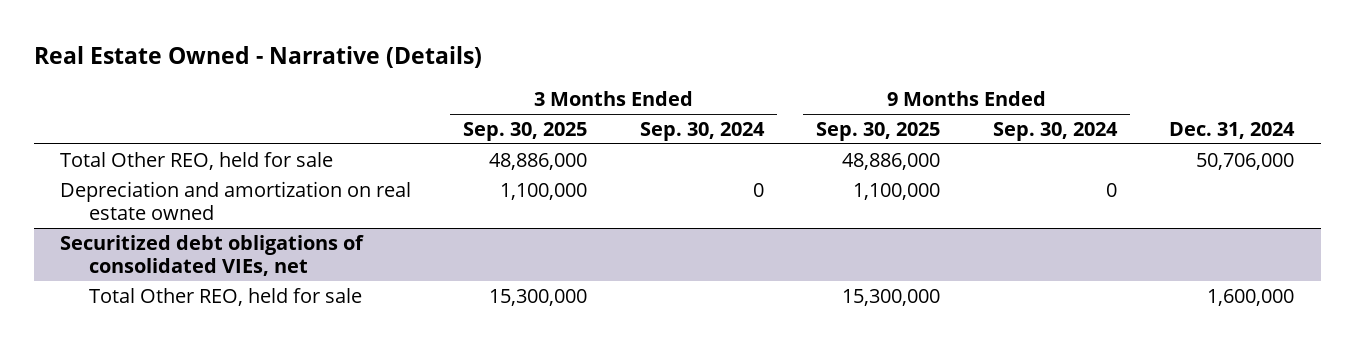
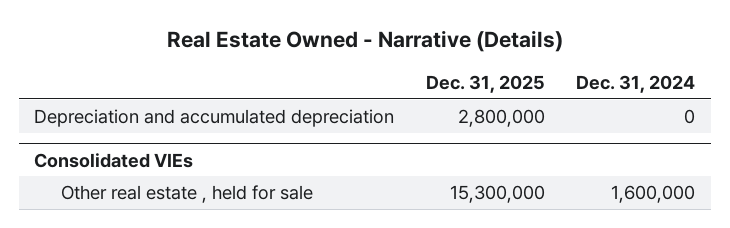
- | 3 Months Ended Sep. 30, 2025 | 3 Months Ended Sep. 30, 2024 | 9 Months Ended Sep. 30, 2025 | 9 Months Ended Sep. 30, 2024 | Dec. 31, 2024
+ | Dec. 31, 2025 | Dec. 31, 2024
- Total Other REO, held for sale | 48,886,000 | | 48,886,000 | | 50,706,000
- Depreciation and amortization on real estate owned | 1,100,000 | 0 | 1,100,000 | 0 |
- Securitized debt obligations of consolidated VIEs, net
- Total Other REO, held for sale | 15,300,000 | | 15,300,000 | | 1,600,000
+ Depreciation and accumulated depreciation | 2,800,000 | 0
+ Consolidated VIEs
+ Other real estate , held for sale | 15,300,000 | 1,600,000

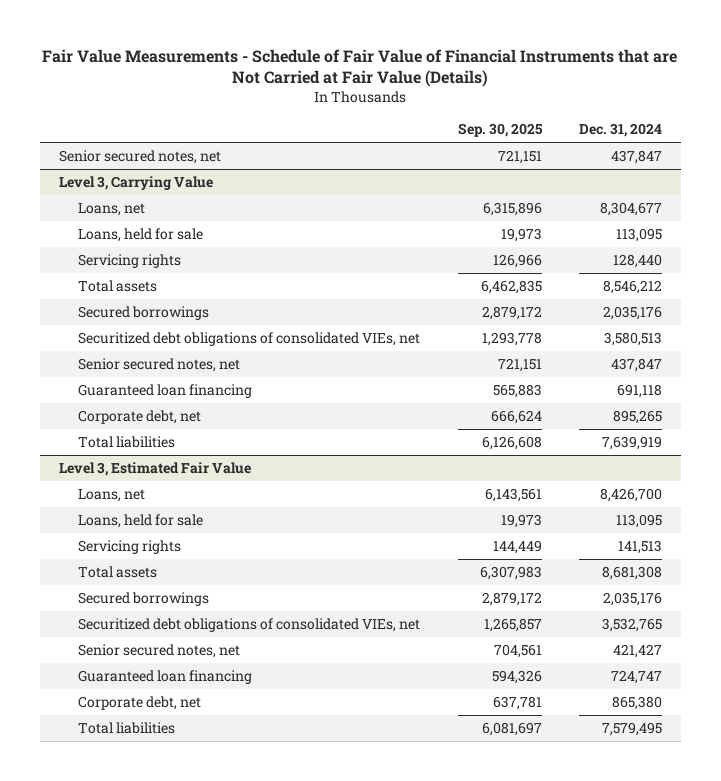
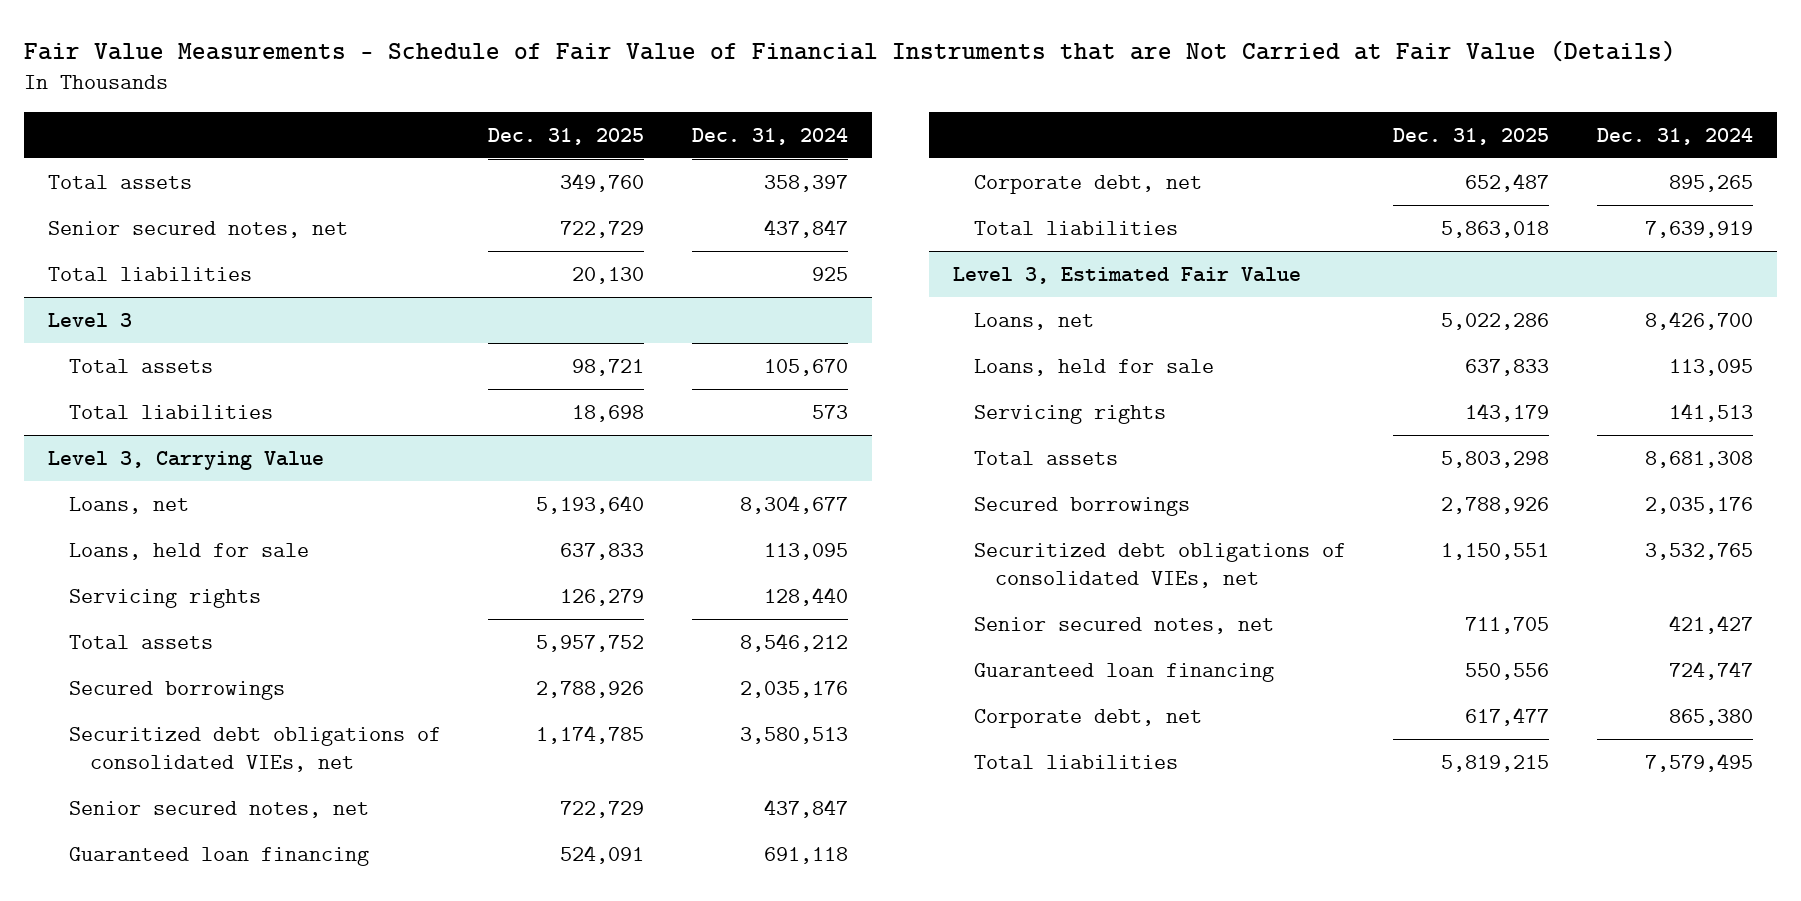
- | Sep. 30, 2025 | Dec. 31, 2024
+ | Dec. 31, 2025 | Dec. 31, 2024
+ Total assets | 349,760 | 358,397
+ Total liabilities | 20,130 | 925
+ Level 3
+ Total assets | 98,721 | 105,670
+ Total liabilities | 18,698 | 573

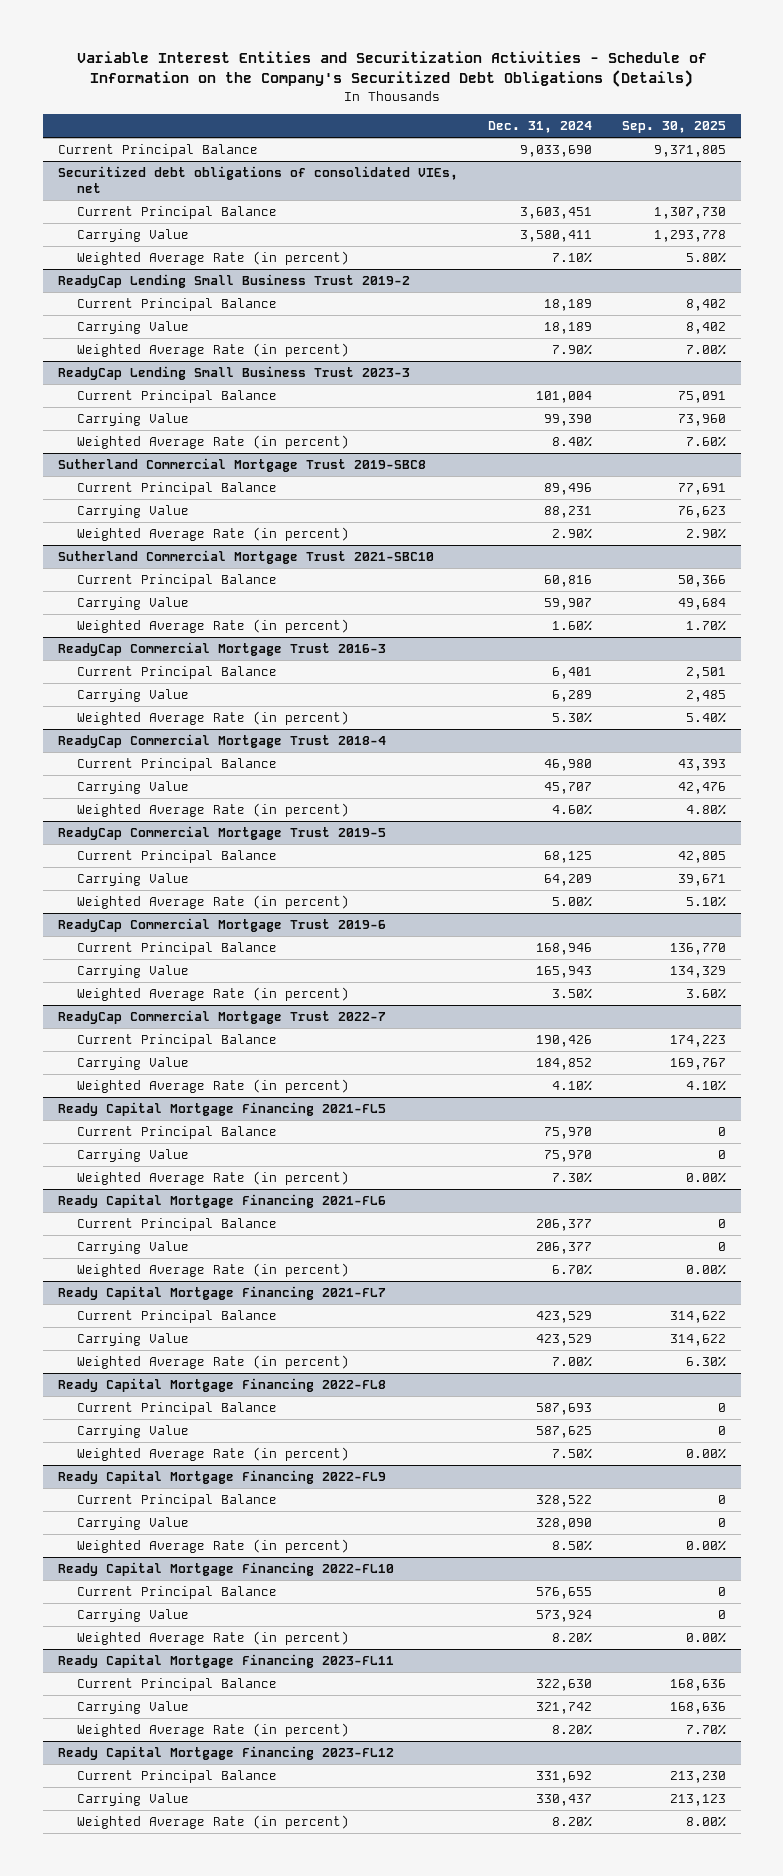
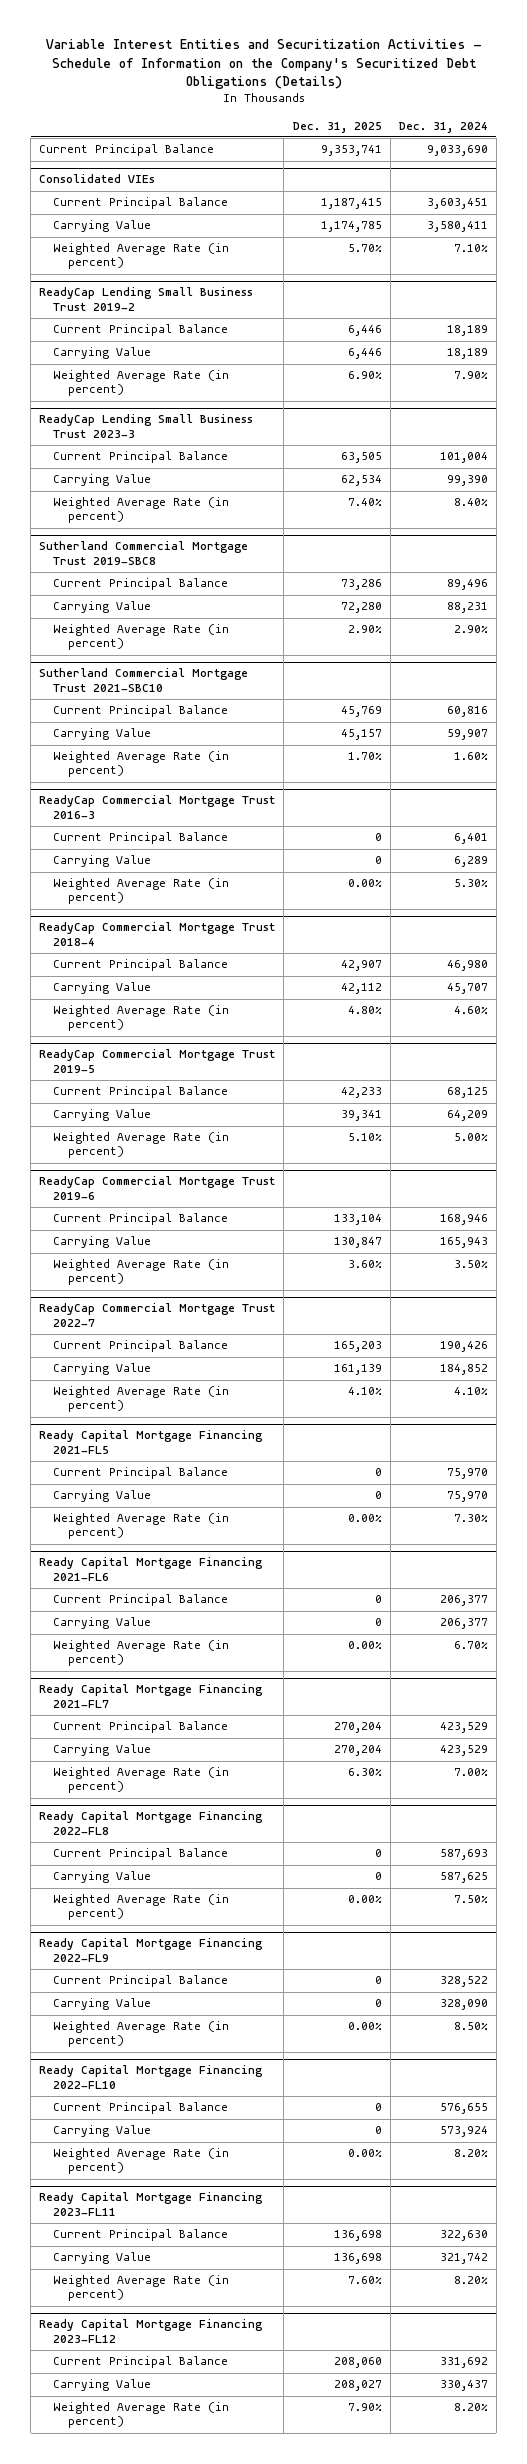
- | Dec. 31, 2024 | Sep. 30, 2025
+ | Dec. 31, 2025 | Dec. 31, 2024
- Securitized debt obligations of consolidated VIEs, net
+ Consolidated VIEs

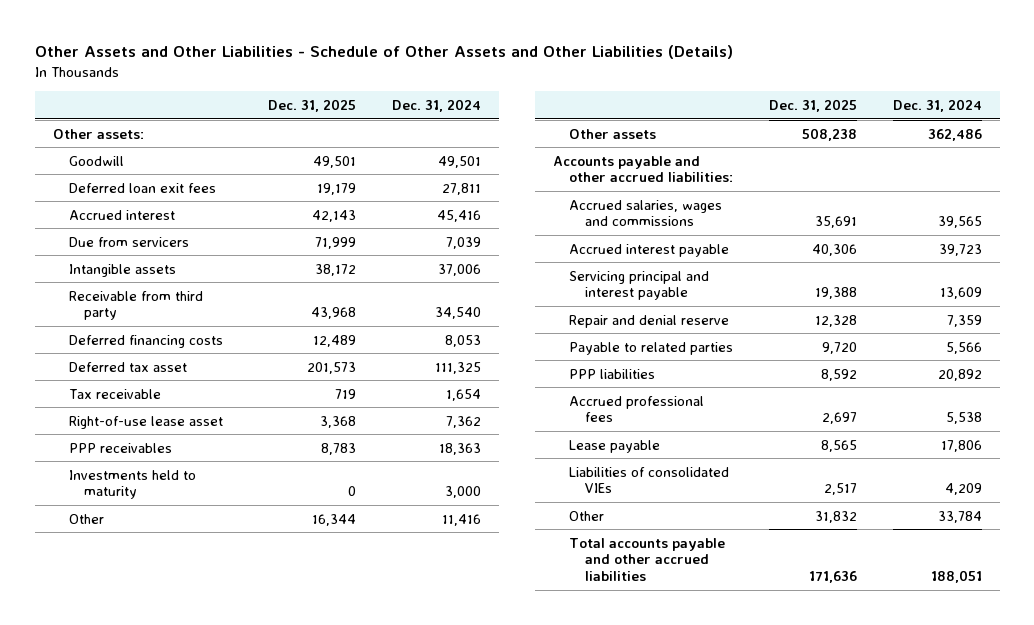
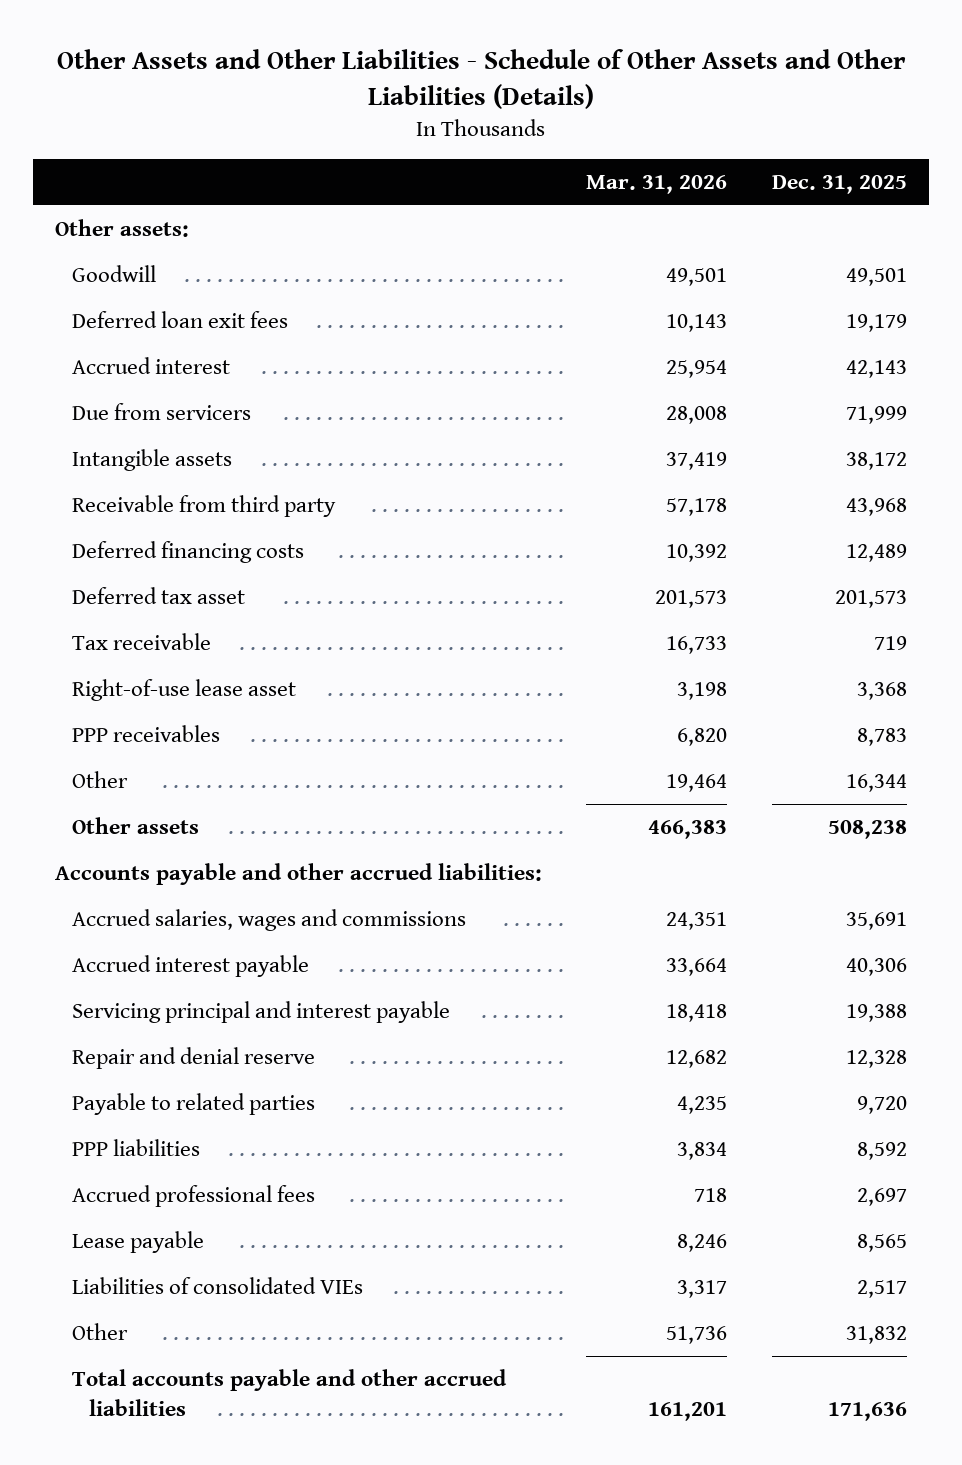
- | Dec. 31, 2025 | Dec. 31, 2024
+ | Mar. 31, 2026 | Dec. 31, 2025
- Investments held to maturity | 0 | 3,000

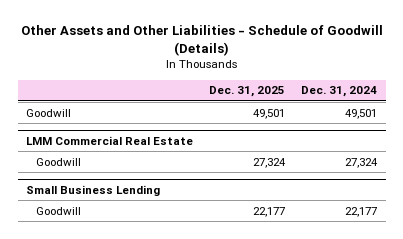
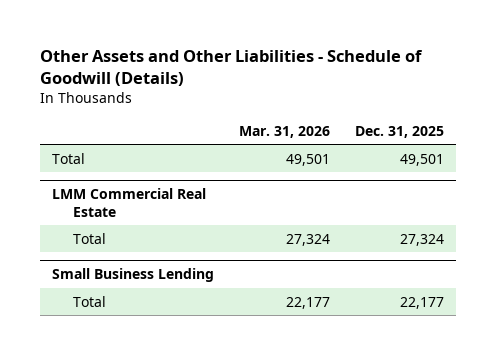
- | Dec. 31, 2025 | Dec. 31, 2024
+ | Mar. 31, 2026 | Dec. 31, 2025
- Goodwill | 49,501 | 49,501
+ Total | 49,501 | 49,501
@ LMM Commercial Real Estate
- Goodwill | 27,324 | 27,324
+ Total | 27,324 | 27,324
@ Small Business Lending
- Goodwill | 22,177 | 22,177
+ Total | 22,177 | 22,177

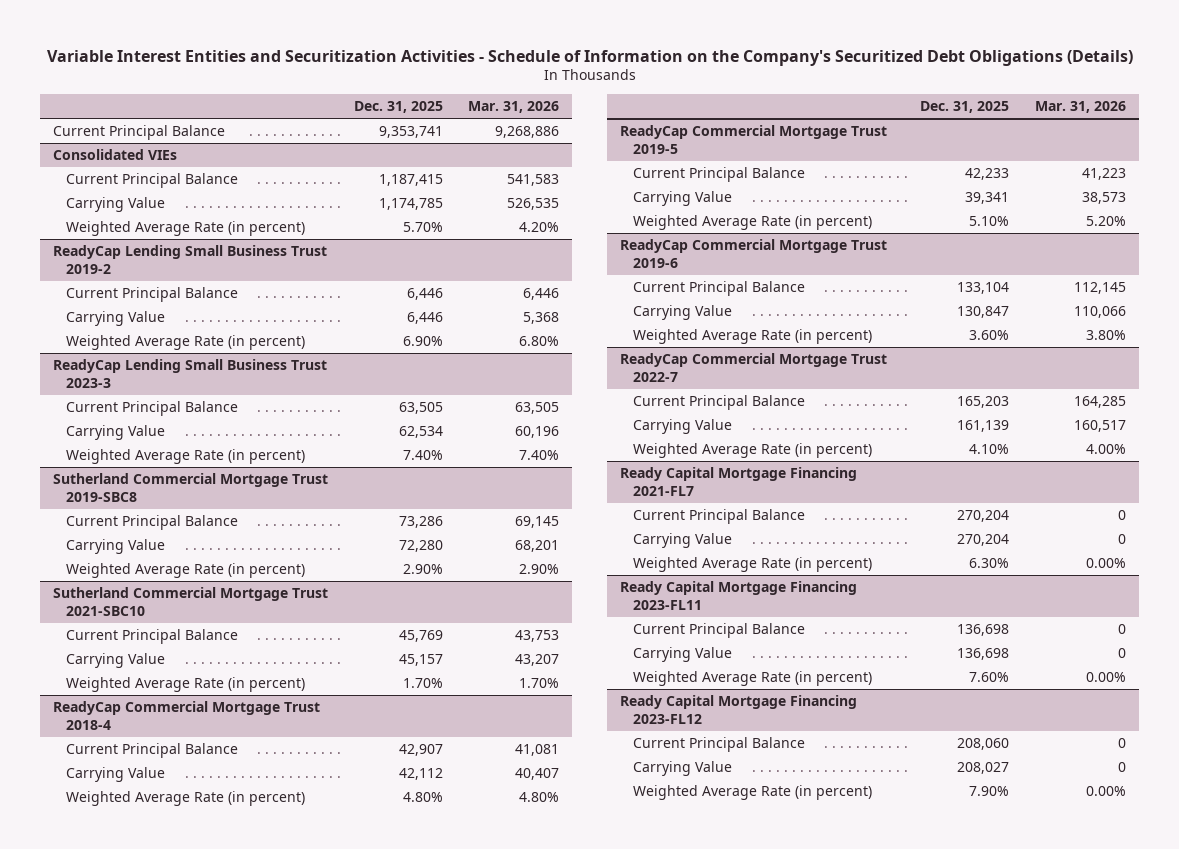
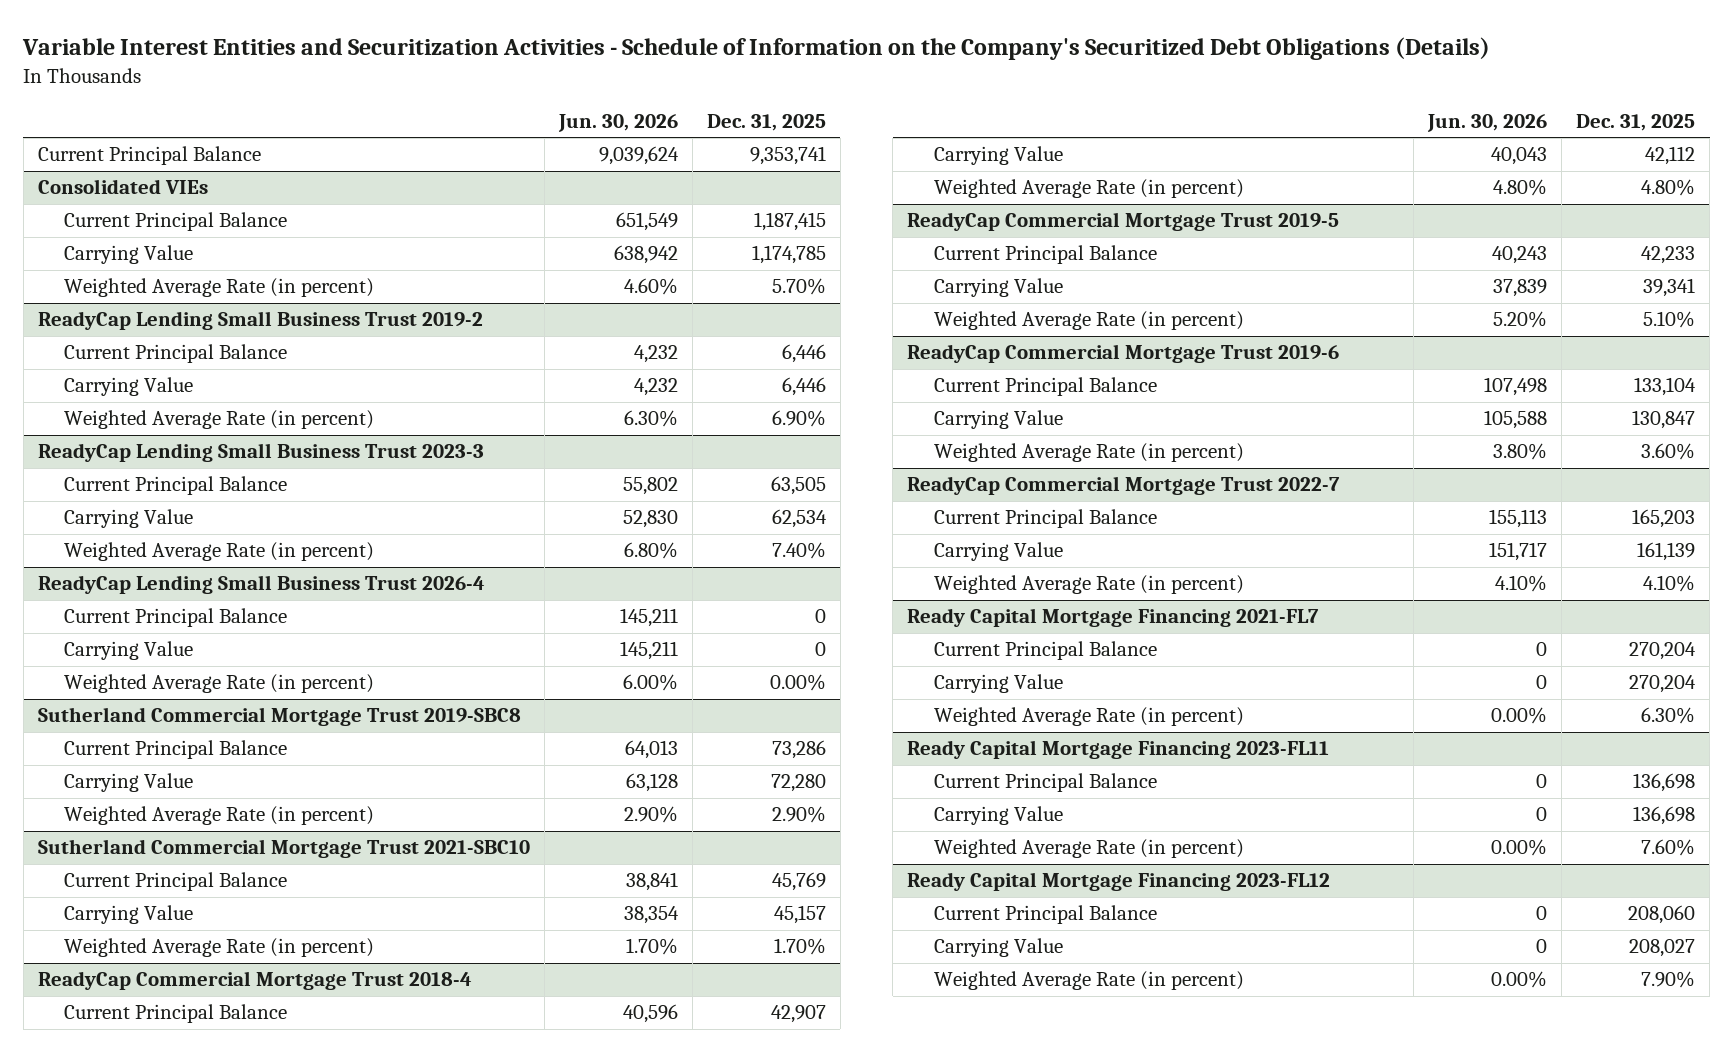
- | Dec. 31, 2025 | Mar. 31, 2026
+ | Jun. 30, 2026 | Dec. 31, 2025
+ ReadyCap Lending Small Business Trust 2026-4
+ Current Principal Balance | 145,211 | 0
+ Carrying Value | 145,211 | 0
+ Weighted Average Rate (in percent) | 6.00% | 0.00%

